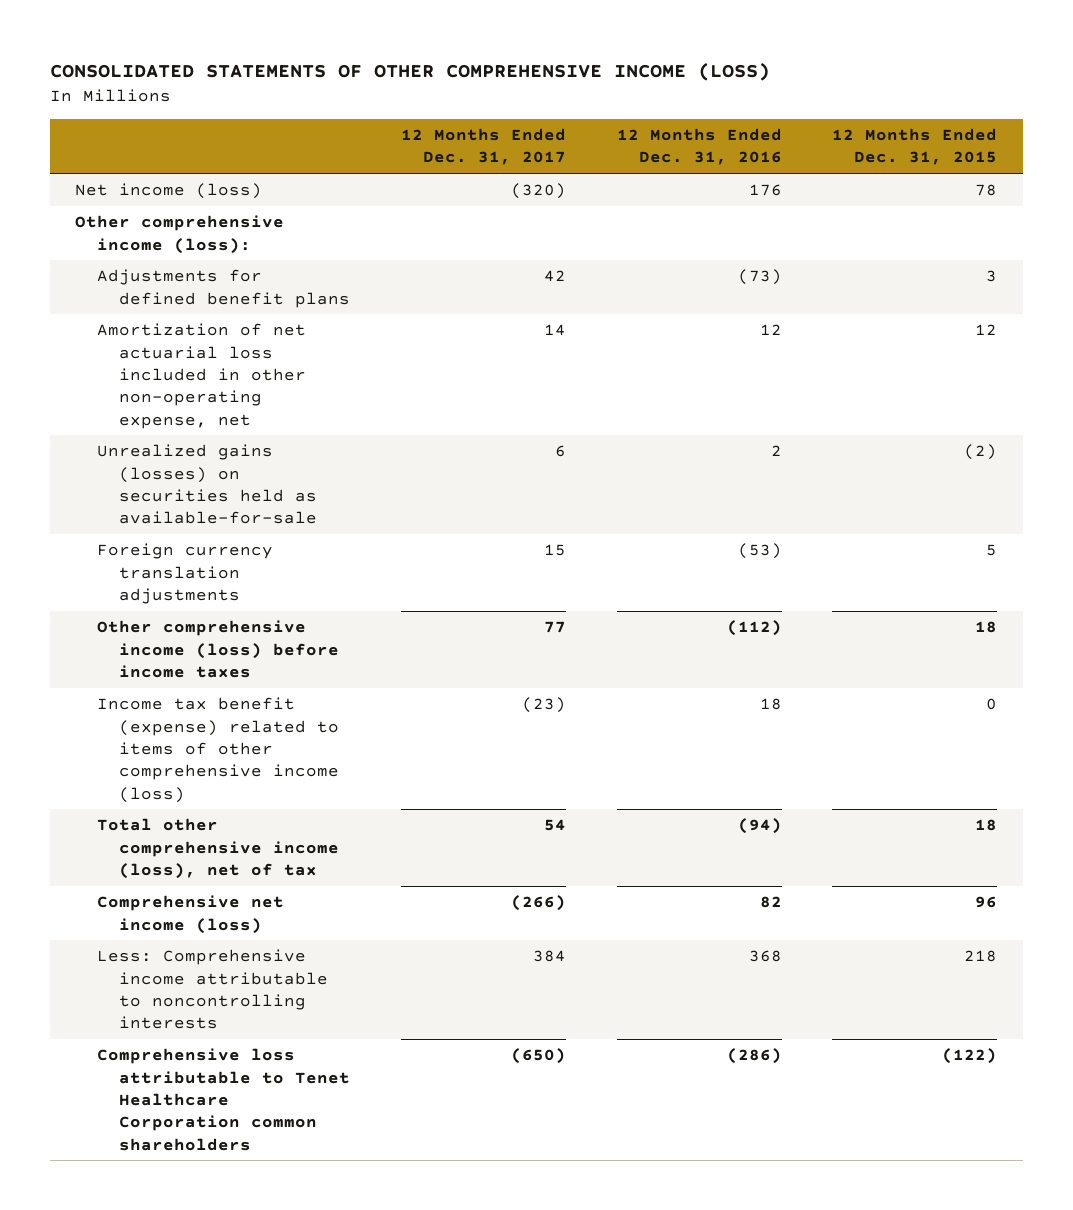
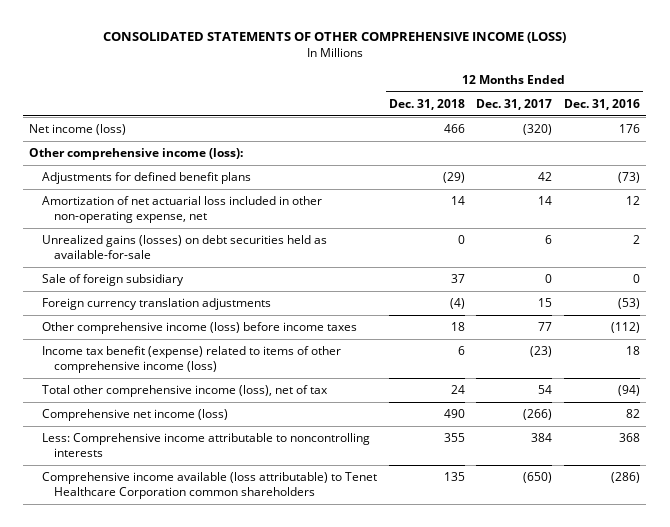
- | 12 Months Ended Dec. 31, 2017 | 12 Months Ended Dec. 31, 2016 | 12 Months Ended Dec. 31, 2015
+ | 12 Months Ended Dec. 31, 2018 | 12 Months Ended Dec. 31, 2017 | 12 Months Ended Dec. 31, 2016
- Unrealized gains (losses) on securities held as available-for-sale | 6 | 2 | (2)
+ Unrealized gains (losses) on debt securities held as available-for-sale | 0 | 6 | 2
+ Sale of foreign subsidiary | 37 | 0 | 0
- Comprehensive loss attributable to Tenet Healthcare Corporation common shareholders | (650) | (286) | (122)
+ Comprehensive income available (loss attributable) to Tenet Healthcare Corporation common shareholders | 135 | (650) | (286)

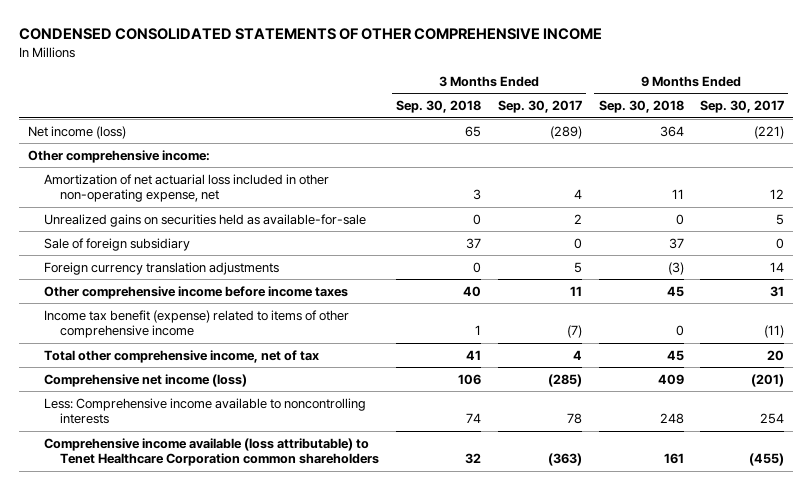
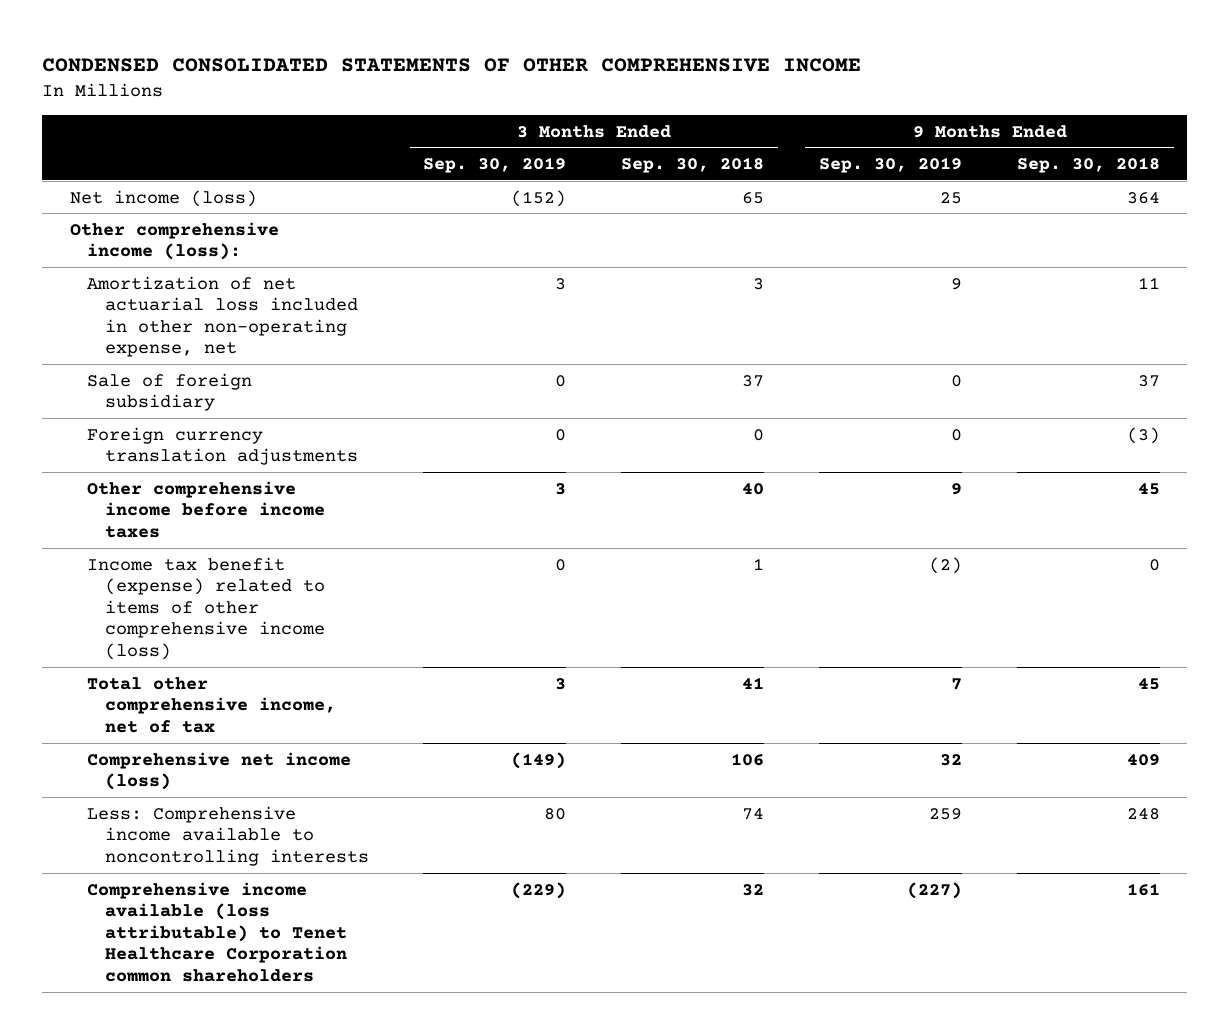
- | 3 Months Ended Sep. 30, 2018 | 3 Months Ended Sep. 30, 2017 | 9 Months Ended Sep. 30, 2018 | 9 Months Ended Sep. 30, 2017
+ | 3 Months Ended Sep. 30, 2019 | 3 Months Ended Sep. 30, 2018 | 9 Months Ended Sep. 30, 2019 | 9 Months Ended Sep. 30, 2018
- Other comprehensive income:
+ Other comprehensive income (loss):
- Unrealized gains on securities held as available-for-sale | 0 | 2 | 0 | 5
- Income tax benefit (expense) related to items of other comprehensive income | 1 | (7) | 0 | (11)
+ Income tax benefit (expense) related to items of other comprehensive income (loss) | 0 | 1 | (2) | 0

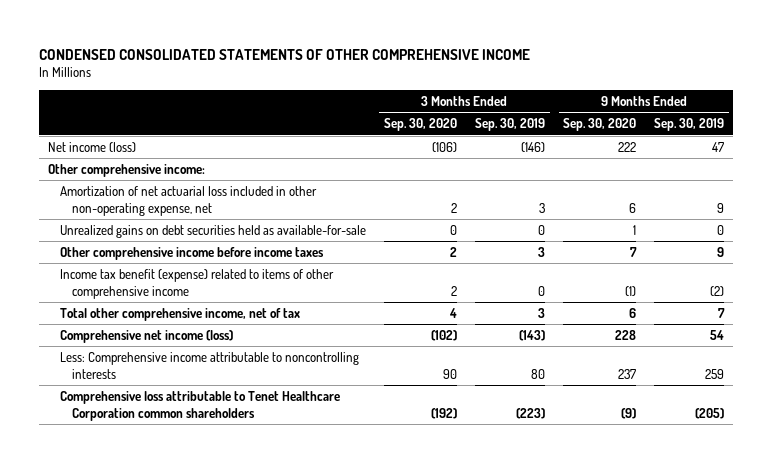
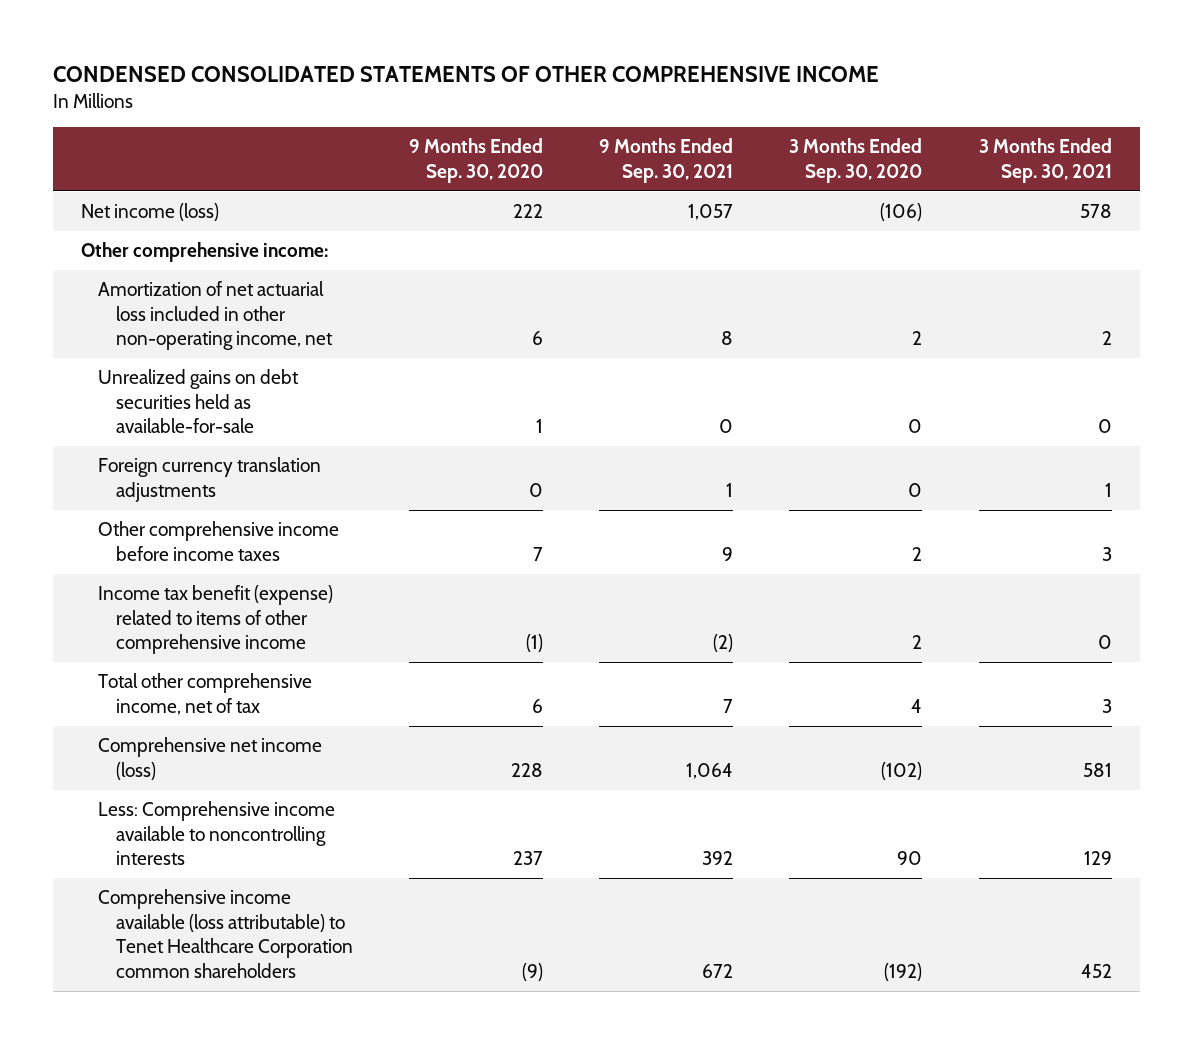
- | 3 Months Ended Sep. 30, 2020 | 3 Months Ended Sep. 30, 2019 | 9 Months Ended Sep. 30, 2020 | 9 Months Ended Sep. 30, 2019
+ | 9 Months Ended Sep. 30, 2020 | 9 Months Ended Sep. 30, 2021 | 3 Months Ended Sep. 30, 2020 | 3 Months Ended Sep. 30, 2021
- Amortization of net actuarial loss included in other non-operating expense, net | 2 | 3 | 6 | 9
+ Amortization of net actuarial loss included in other non-operating income, net | 6 | 8 | 2 | 2
+ Foreign currency translation adjustments | 0 | 1 | 0 | 1
- Less: Comprehensive income attributable to noncontrolling interests | 90 | 80 | 237 | 259
- Comprehensive loss attributable to Tenet Healthcare Corporation common shareholders | (192) | (223) | (9) | (205)
+ Less: Comprehensive income available to noncontrolling interests | 237 | 392 | 90 | 129
+ Comprehensive income available (loss attributable) to Tenet Healthcare Corporation common shareholders | (9) | 672 | (192) | 452

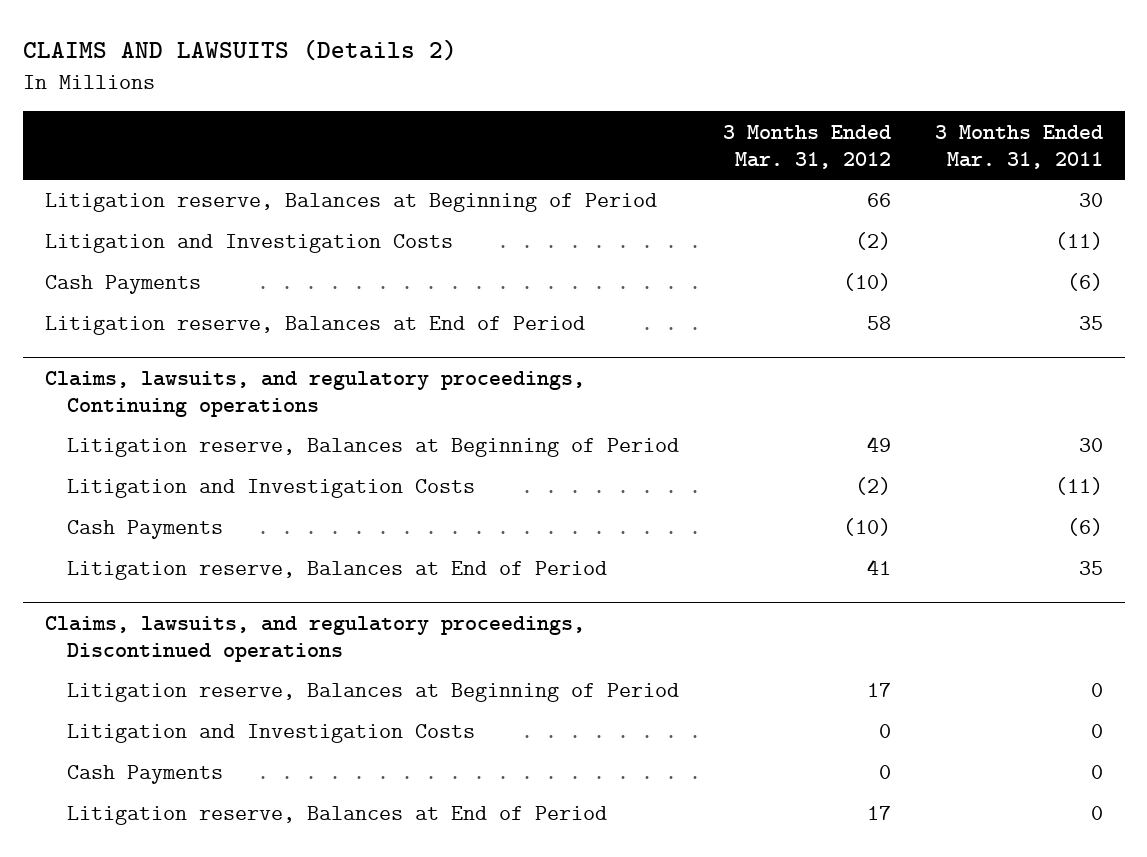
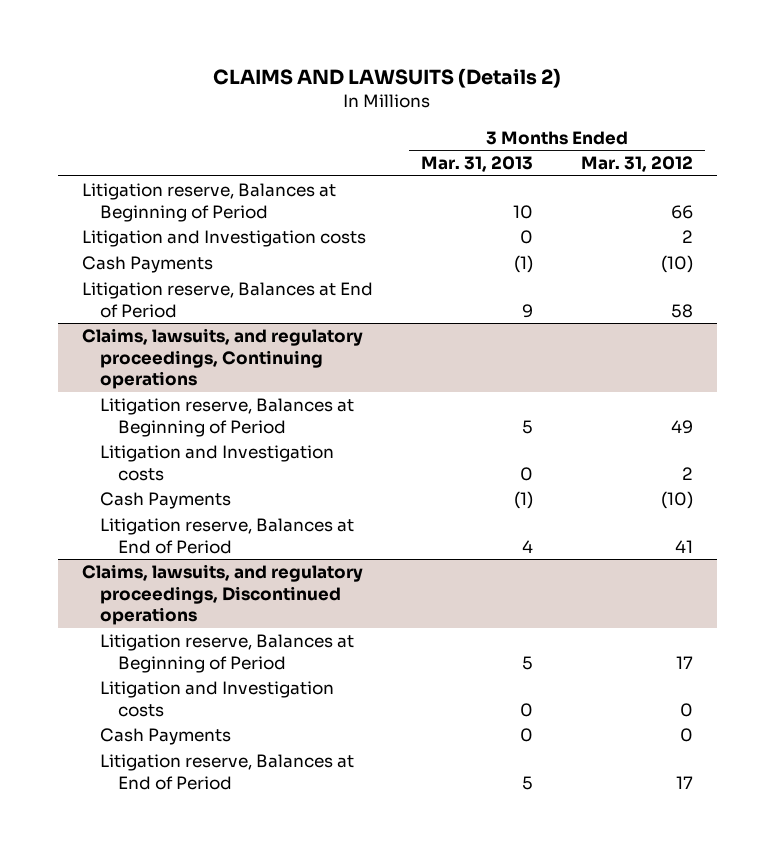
- | 3 Months Ended Mar. 31, 2012 | 3 Months Ended Mar. 31, 2011
+ | 3 Months Ended Mar. 31, 2013 | 3 Months Ended Mar. 31, 2012
- Litigation and Investigation Costs | (2) | (11)
+ Litigation and Investigation costs | 0 | 2
@ Claims, lawsuits, and regulatory proceedings, Continuing operations
- Litigation and Investigation Costs | (2) | (11)
+ Litigation and Investigation costs | 0 | 2
@ Claims, lawsuits, and regulatory proceedings, Discontinued operations
- Litigation and Investigation Costs | 0 | 0
+ Litigation and Investigation costs | 0 | 0

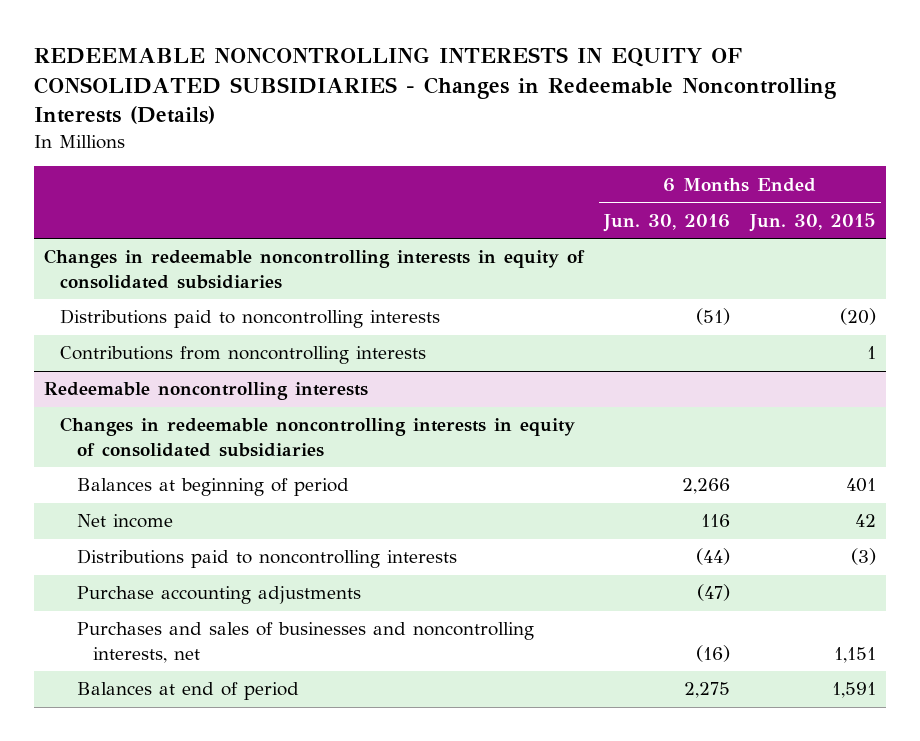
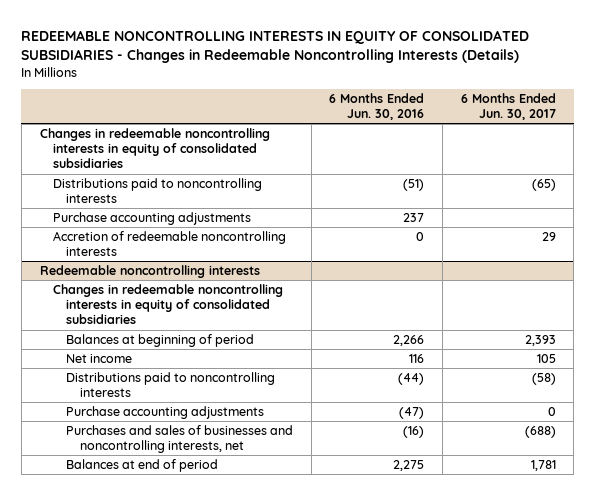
- | 6 Months Ended Jun. 30, 2016 | 6 Months Ended Jun. 30, 2015
+ | 6 Months Ended Jun. 30, 2016 | 6 Months Ended Jun. 30, 2017
- Contributions from noncontrolling interests | | 1
+ Purchase accounting adjustments | 237 |
+ Accretion of redeemable noncontrolling interests | 0 | 29

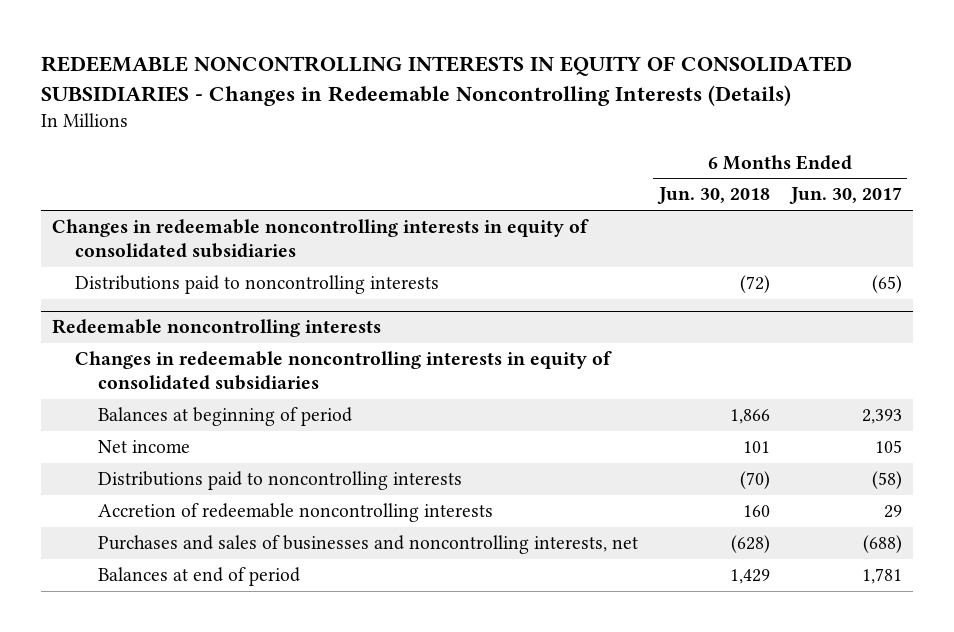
- | 6 Months Ended Jun. 30, 2016 | 6 Months Ended Jun. 30, 2017
+ | 6 Months Ended Jun. 30, 2018 | 6 Months Ended Jun. 30, 2017
- Purchase accounting adjustments | 237 |
- Accretion of redeemable noncontrolling interests | 0 | 29
@ Redeemable noncontrolling interests
- Purchase accounting adjustments | (47) | 0
+ Accretion of redeemable noncontrolling interests | 160 | 29

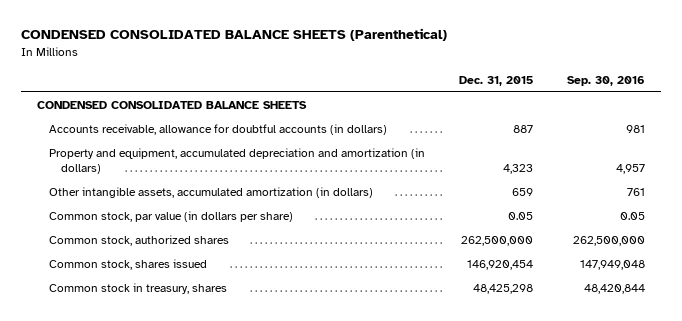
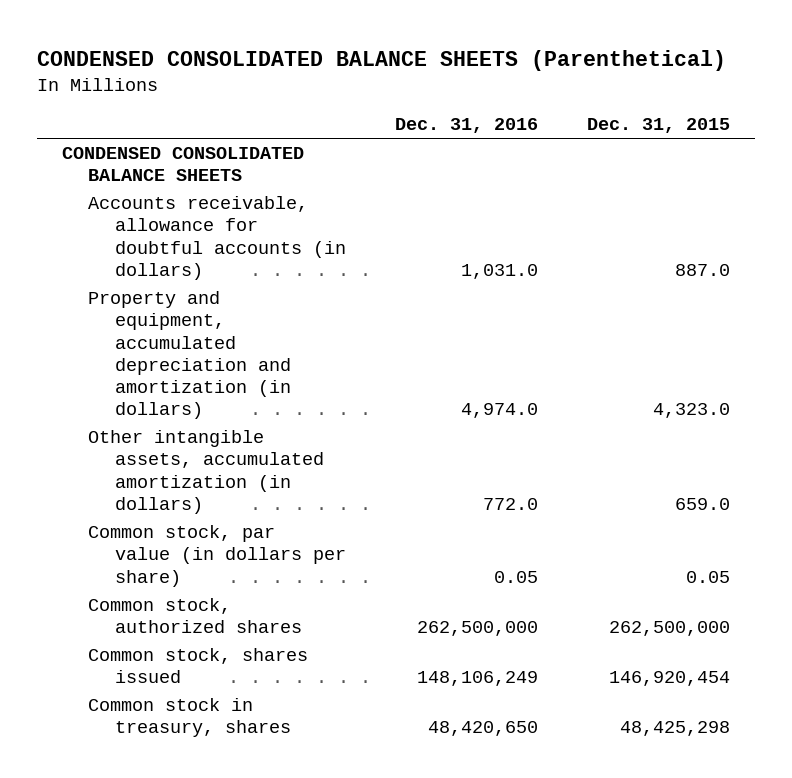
- | Dec. 31, 2015 | Sep. 30, 2016
+ | Dec. 31, 2016 | Dec. 31, 2015
- Accounts receivable, allowance for doubtful accounts (in dollars) | 887 | 981
- Property and equipment, accumulated depreciation and amortization (in dollars) | 4,323 | 4,957
- Other intangible assets, accumulated amortization (in dollars) | 659 | 761
+ Accounts receivable, allowance for doubtful accounts (in dollars) | 1,031.0 | 887.0
+ Property and equipment, accumulated depreciation and amortization (in dollars) | 4,974.0 | 4,323.0
+ Other intangible assets, accumulated amortization (in dollars) | 772.0 | 659.0

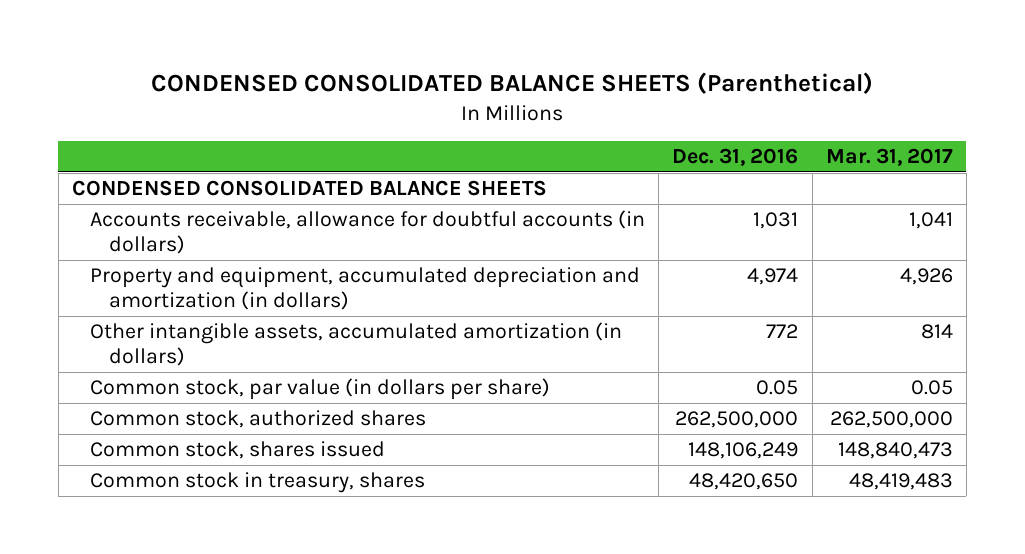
- | Dec. 31, 2016 | Dec. 31, 2015
+ | Dec. 31, 2016 | Mar. 31, 2017
- Accounts receivable, allowance for doubtful accounts (in dollars) | 1,031.0 | 887.0
- Property and equipment, accumulated depreciation and amortization (in dollars) | 4,974.0 | 4,323.0
- Other intangible assets, accumulated amortization (in dollars) | 772.0 | 659.0
+ Accounts receivable, allowance for doubtful accounts (in dollars) | 1,031 | 1,041
+ Property and equipment, accumulated depreciation and amortization (in dollars) | 4,974 | 4,926
+ Other intangible assets, accumulated amortization (in dollars) | 772 | 814

